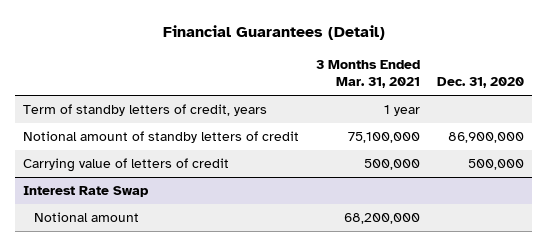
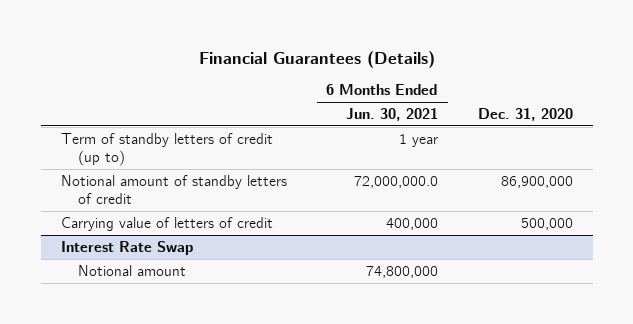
- Financial Guarantees (Detail)
+ Financial Guarantees (Details)
- | 3 Months Ended Mar. 31, 2021 | Dec. 31, 2020
+ | 6 Months Ended Jun. 30, 2021 | Dec. 31, 2020
- Term of standby letters of credit, years | 1 year |
+ Term of standby letters of credit (up to) | 1 year |

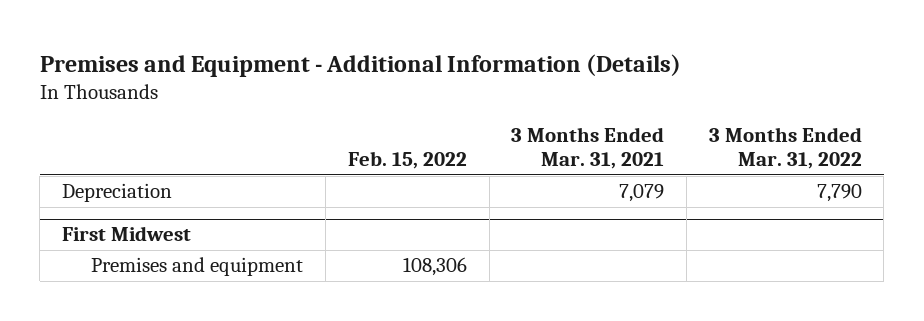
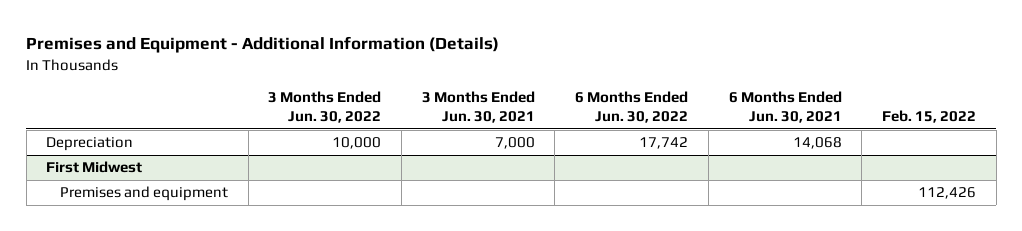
- | Feb. 15, 2022 | 3 Months Ended Mar. 31, 2021 | 3 Months Ended Mar. 31, 2022
+ | 3 Months Ended Jun. 30, 2022 | 3 Months Ended Jun. 30, 2021 | 6 Months Ended Jun. 30, 2022 | 6 Months Ended Jun. 30, 2021 | Feb. 15, 2022
@ First Midwest
- Premises and equipment | 108,306 | |
+ Premises and equipment | | | | | 112,426

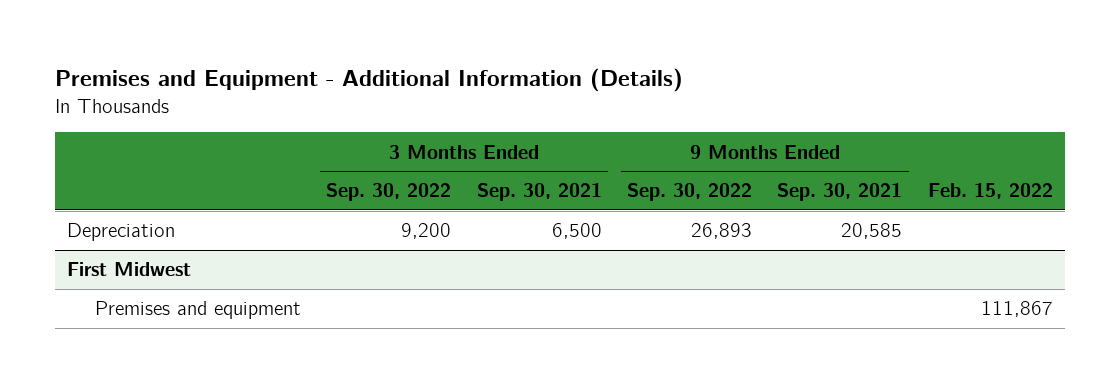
- | 3 Months Ended Jun. 30, 2022 | 3 Months Ended Jun. 30, 2021 | 6 Months Ended Jun. 30, 2022 | 6 Months Ended Jun. 30, 2021 | Feb. 15, 2022
+ | 3 Months Ended Sep. 30, 2022 | 3 Months Ended Sep. 30, 2021 | 9 Months Ended Sep. 30, 2022 | 9 Months Ended Sep. 30, 2021 | Feb. 15, 2022
@ First Midwest
- Premises and equipment | | | | | 112,426
+ Premises and equipment | | | | | 111,867

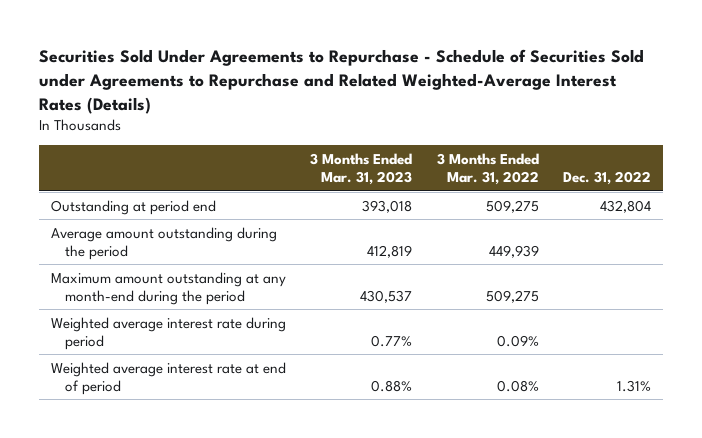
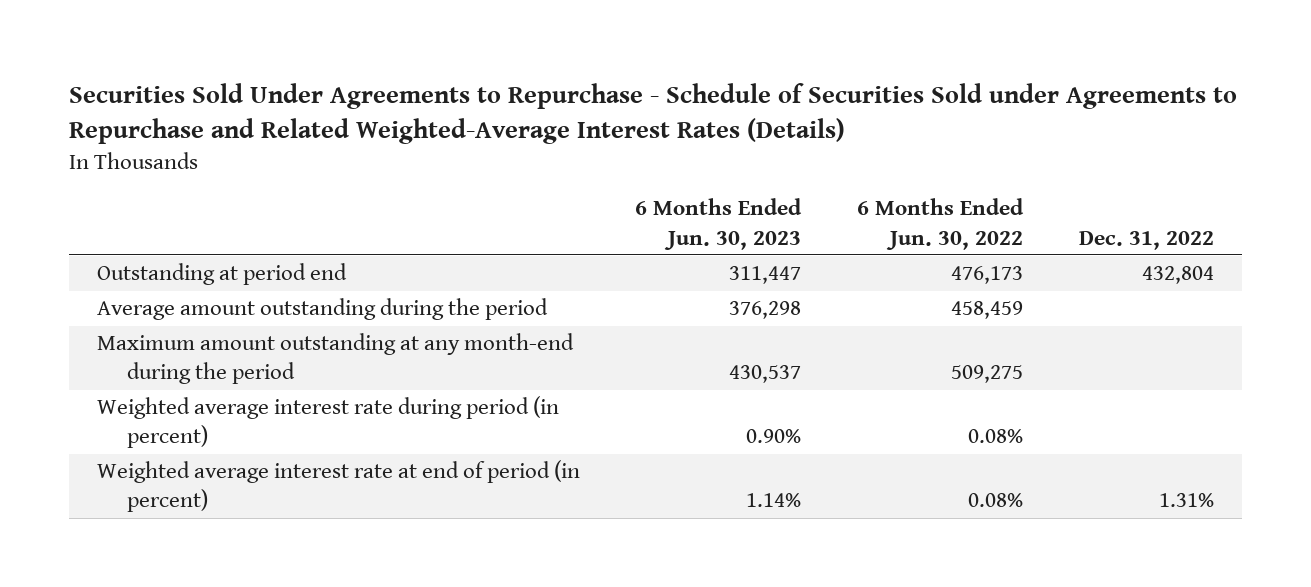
- | 3 Months Ended Mar. 31, 2023 | 3 Months Ended Mar. 31, 2022 | Dec. 31, 2022
+ | 6 Months Ended Jun. 30, 2023 | 6 Months Ended Jun. 30, 2022 | Dec. 31, 2022
- Weighted average interest rate during period | 0.77% | 0.09% |
- Weighted average interest rate at end of period | 0.88% | 0.08% | 1.31%
+ Weighted average interest rate during period (in percent) | 0.90% | 0.08% |
+ Weighted average interest rate at end of period (in percent) | 1.14% | 0.08% | 1.31%

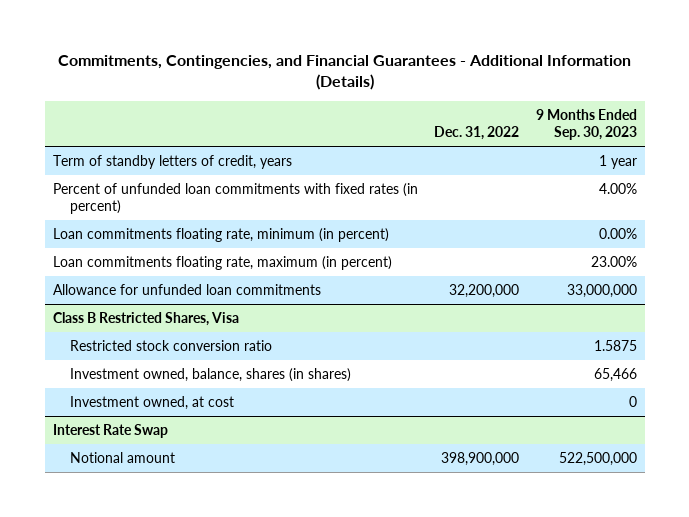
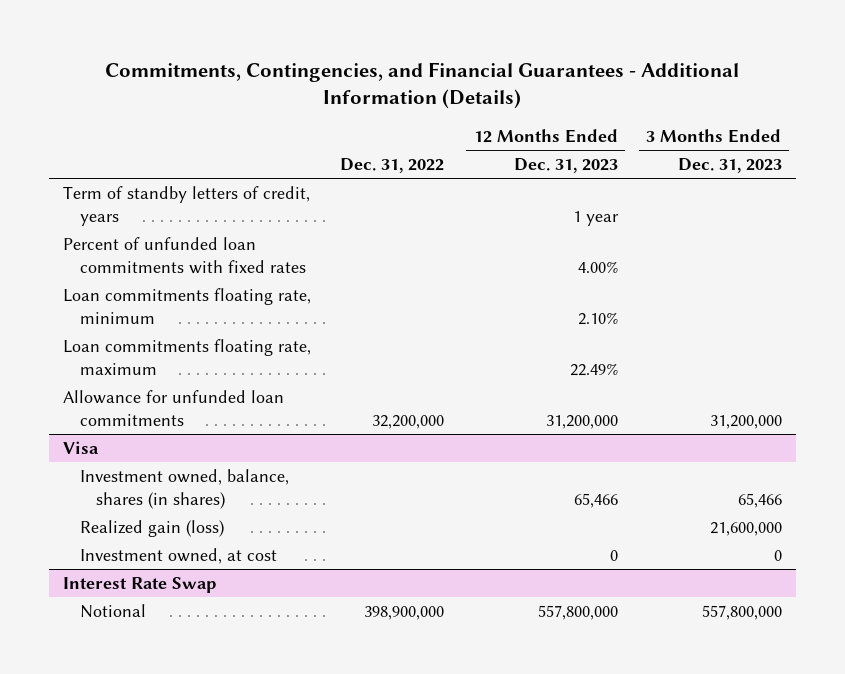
- | Dec. 31, 2022 | 9 Months Ended Sep. 30, 2023
+ | Dec. 31, 2022 | 12 Months Ended Dec. 31, 2023 | 3 Months Ended Dec. 31, 2023
- Percent of unfunded loan commitments with fixed rates (in percent) | | 4.00%
- Loan commitments floating rate, minimum (in percent) | | 0.00%
- Loan commitments floating rate, maximum (in percent) | | 23.00%
+ Percent of unfunded loan commitments with fixed rates | | 4.00% |
+ Loan commitments floating rate, minimum | | 2.10% |
+ Loan commitments floating rate, maximum | | 22.49% |
- Class B Restricted Shares, Visa
- Restricted stock conversion ratio | | 1.5875
+ Visa
+ Realized gain (loss) | | | 21,600,000
@ Interest Rate Swap
- Notional amount | 398,900,000 | 522,500,000
+ Notional | 398,900,000 | 557,800,000 | 557,800,000

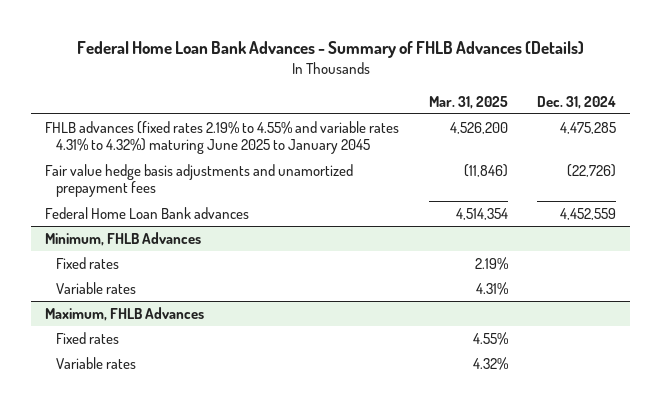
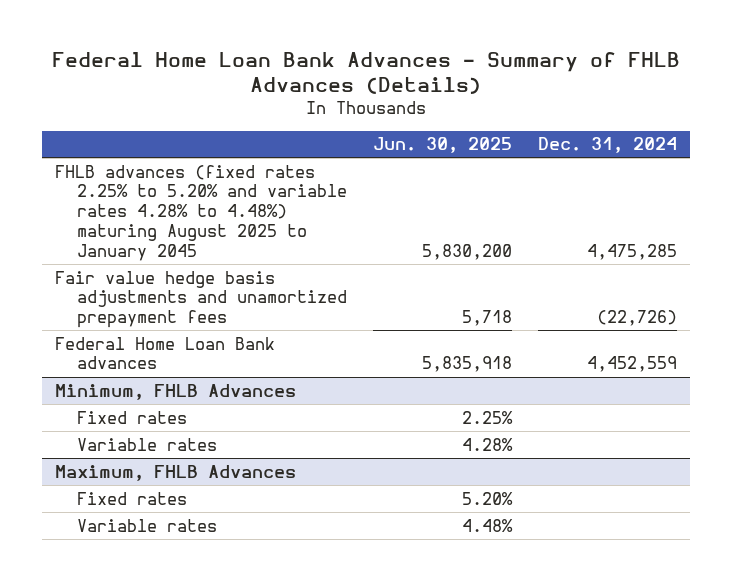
- | Mar. 31, 2025 | Dec. 31, 2024
+ | Jun. 30, 2025 | Dec. 31, 2024
- FHLB advances (fixed rates 2.19% to 4.55% and variable rates 4.31% to 4.32%) maturing June 2025 to January 2045 | 4,526,200 | 4,475,285
+ FHLB advances (fixed rates 2.25% to 5.20% and variable rates 4.28% to 4.48%) maturing August 2025 to January 2045 | 5,830,200 | 4,475,285

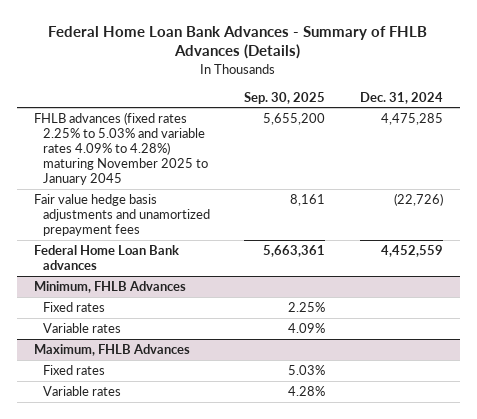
- | Jun. 30, 2025 | Dec. 31, 2024
+ | Sep. 30, 2025 | Dec. 31, 2024
- FHLB advances (fixed rates 2.25% to 5.20% and variable rates 4.28% to 4.48%) maturing August 2025 to January 2045 | 5,830,200 | 4,475,285
+ FHLB advances (fixed rates 2.25% to 5.03% and variable rates 4.09% to 4.28%) maturing November 2025 to January 2045 | 5,655,200 | 4,475,285

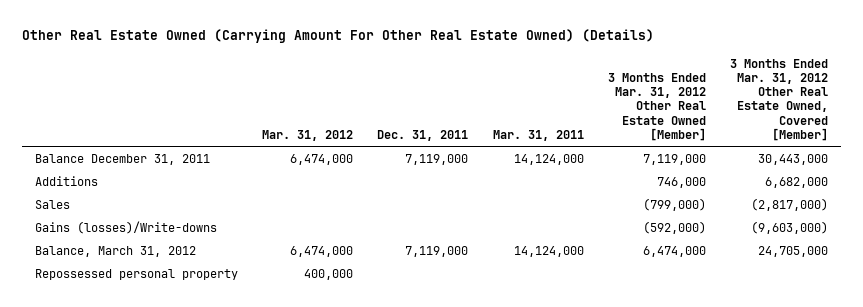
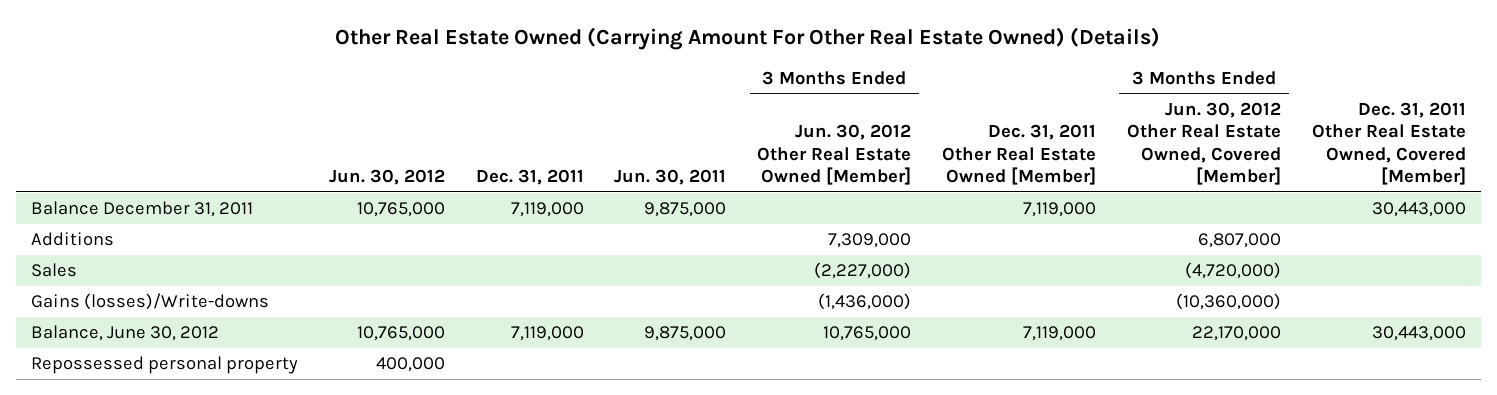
- | Mar. 31, 2012 | Dec. 31, 2011 | Mar. 31, 2011 | 3 Months Ended Mar. 31, 2012 Other Real Estate Owned [Member] | 3 Months Ended Mar. 31, 2012 Other Real Estate Owned, Covered [Member]
+ | Jun. 30, 2012 | Dec. 31, 2011 | Jun. 30, 2011 | 3 Months Ended Jun. 30, 2012 Other Real Estate Owned [Member] | Dec. 31, 2011 Other Real Estate Owned [Member] | 3 Months Ended Jun. 30, 2012 Other Real Estate Owned, Covered [Member] | Dec. 31, 2011 Other Real Estate Owned, Covered [Member]
- Balance, March 31, 2012 | 6,474,000 | 7,119,000 | 14,124,000 | 6,474,000 | 24,705,000
+ Balance, June 30, 2012 | 10,765,000 | 7,119,000 | 9,875,000 | 10,765,000 | 7,119,000 | 22,170,000 | 30,443,000

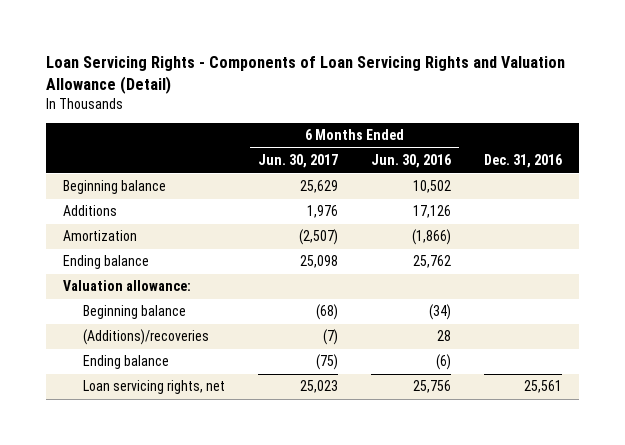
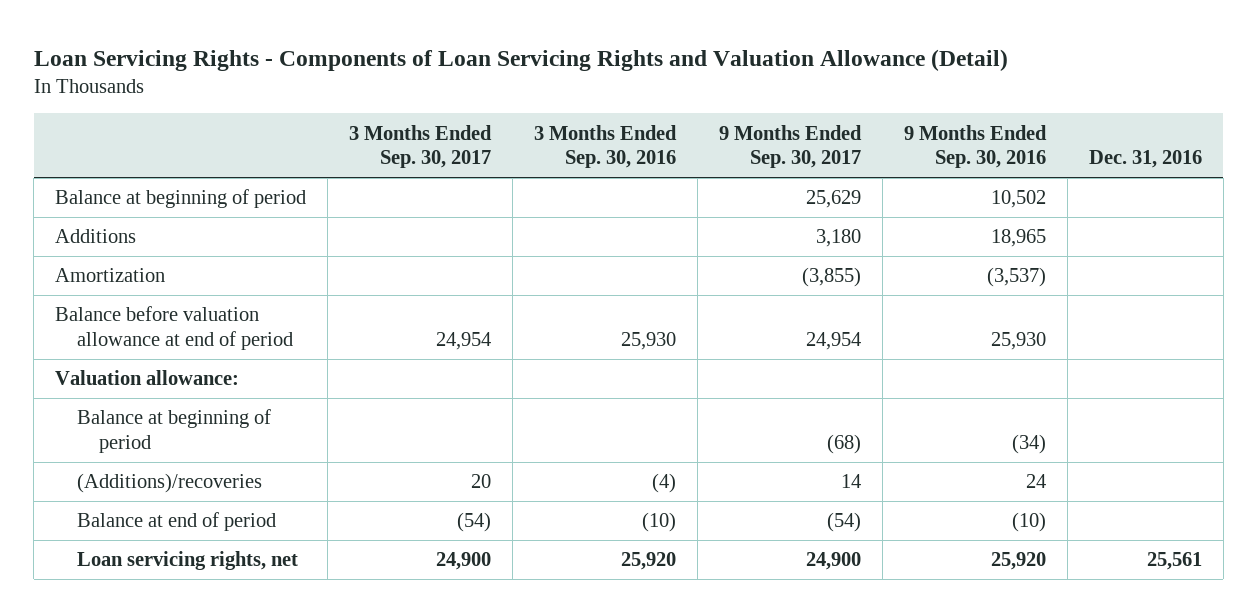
- | 6 Months Ended Jun. 30, 2017 | 6 Months Ended Jun. 30, 2016 | Dec. 31, 2016
+ | 3 Months Ended Sep. 30, 2017 | 3 Months Ended Sep. 30, 2016 | 9 Months Ended Sep. 30, 2017 | 9 Months Ended Sep. 30, 2016 | Dec. 31, 2016
- Beginning balance | 25,629 | 10,502 |
+ Balance at beginning of period | | | 25,629 | 10,502 |
- Ending balance | 25,098 | 25,762 |
+ Balance before valuation allowance at end of period | 24,954 | 25,930 | 24,954 | 25,930 |
- Beginning balance | (68) | (34) |
+ Balance at beginning of period | | | (68) | (34) |
- Ending balance | (75) | (6) |
+ Balance at end of period | (54) | (10) | (54) | (10) |

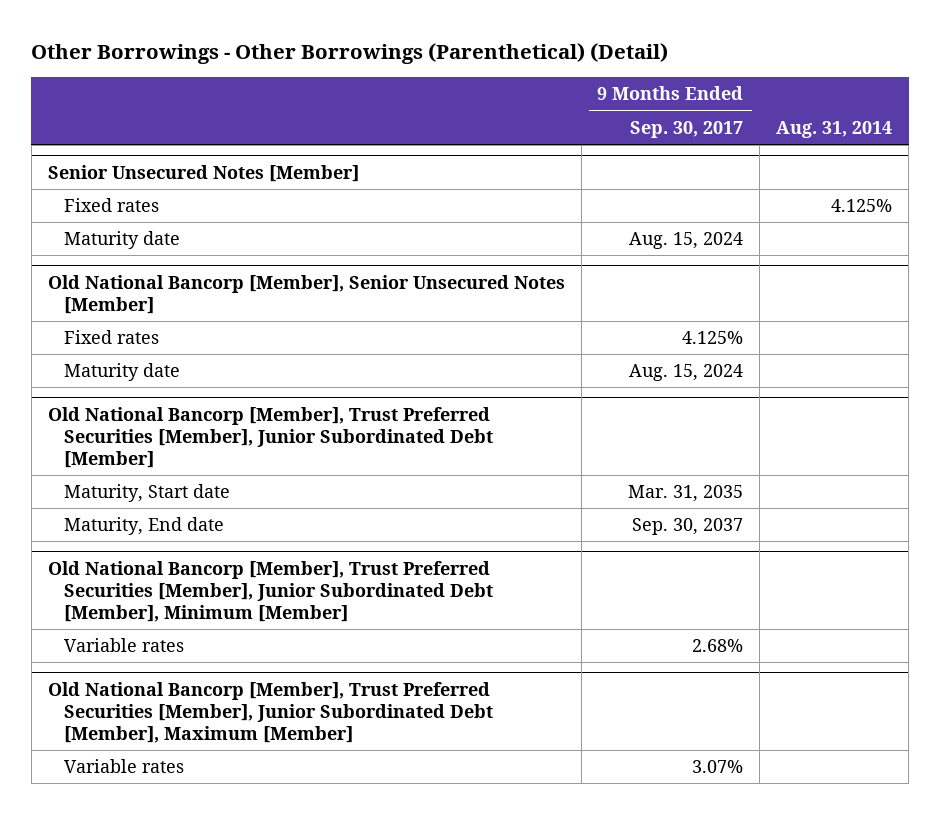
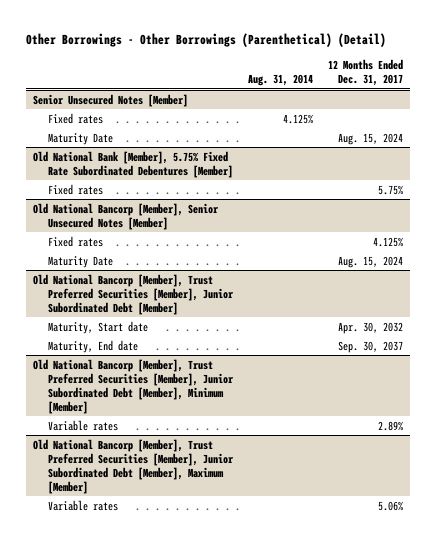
- | 9 Months Ended Sep. 30, 2017 | Aug. 31, 2014
+ | Aug. 31, 2014 | 12 Months Ended Dec. 31, 2017
@ Senior Unsecured Notes [Member]
- Maturity date | Aug. 15, 2024 |
+ Maturity Date | | Aug. 15, 2024
+ Old National Bank [Member], 5.75% Fixed Rate Subordinated Debentures [Member]
+ Fixed rates | | 5.75%
@ Old National Bancorp [Member], Senior Unsecured Notes [Member]
- Maturity date | Aug. 15, 2024 |
+ Maturity Date | | Aug. 15, 2024

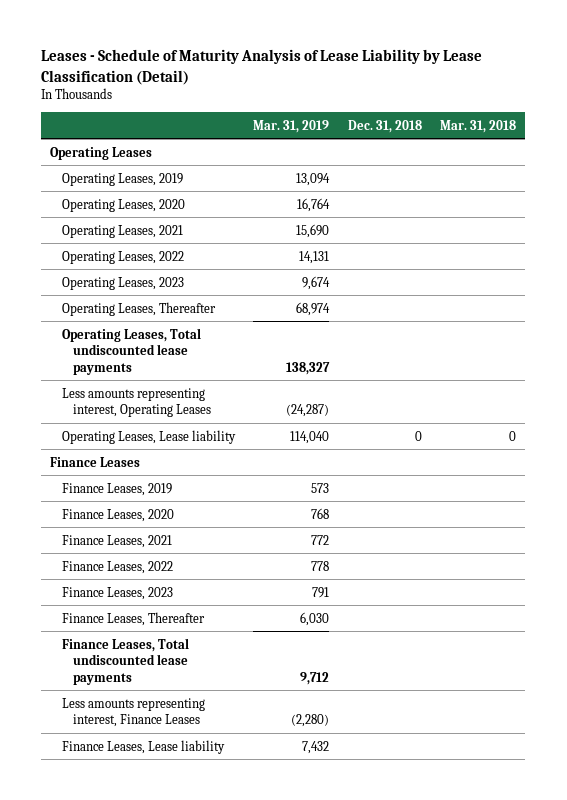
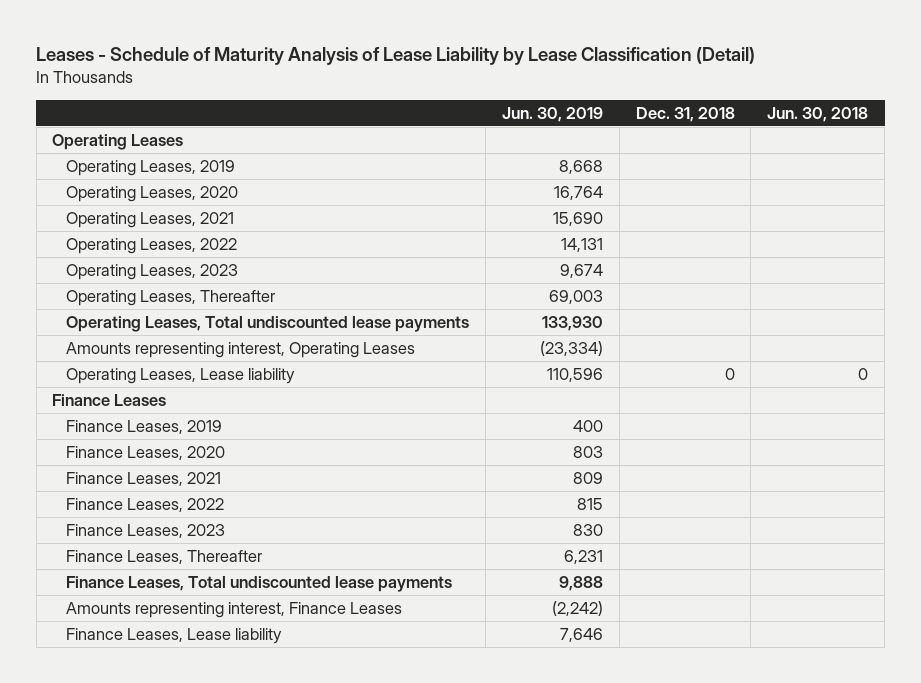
- | Mar. 31, 2019 | Dec. 31, 2018 | Mar. 31, 2018
+ | Jun. 30, 2019 | Dec. 31, 2018 | Jun. 30, 2018
- Less amounts representing interest, Operating Leases | (24,287) | |
+ Amounts representing interest, Operating Leases | (23,334) | |
- Less amounts representing interest, Finance Leases | (2,280) | |
+ Amounts representing interest, Finance Leases | (2,242) | |

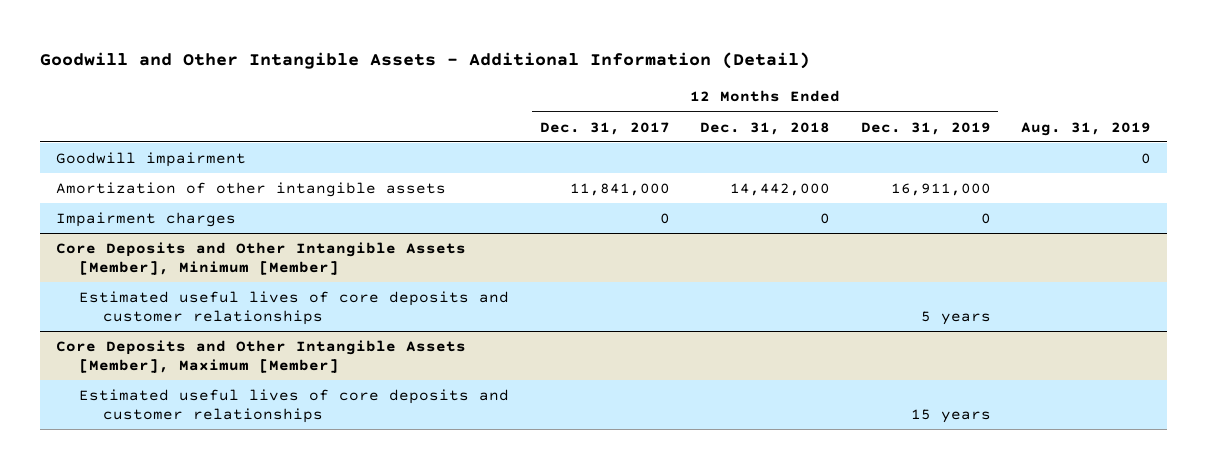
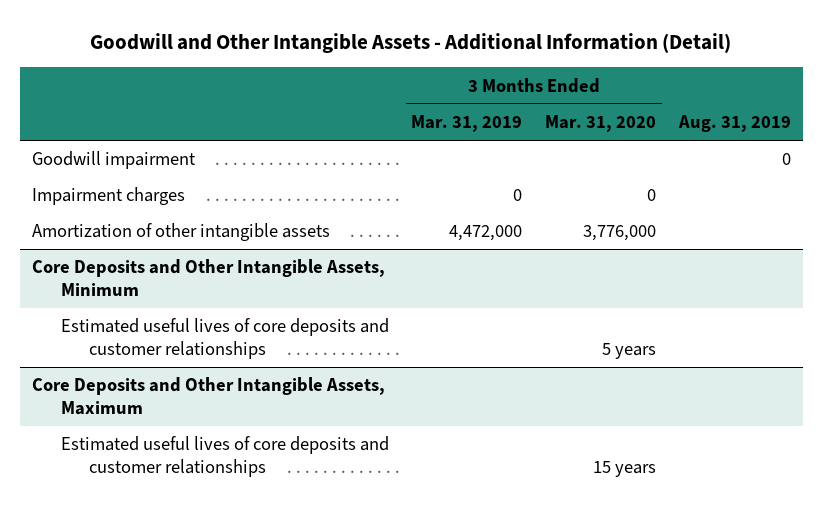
- | 12 Months Ended Dec. 31, 2017 | 12 Months Ended Dec. 31, 2018 | 12 Months Ended Dec. 31, 2019 | Aug. 31, 2019
+ | 3 Months Ended Mar. 31, 2019 | 3 Months Ended Mar. 31, 2020 | Aug. 31, 2019
- Core Deposits and Other Intangible Assets [Member], Minimum [Member]
moved down: Amortization of other intangible assets | 4,472,000 | 3,776,000 |
+ Core Deposits and Other Intangible Assets, Minimum
- Core Deposits and Other Intangible Assets [Member], Maximum [Member]
+ Core Deposits and Other Intangible Assets, Maximum

